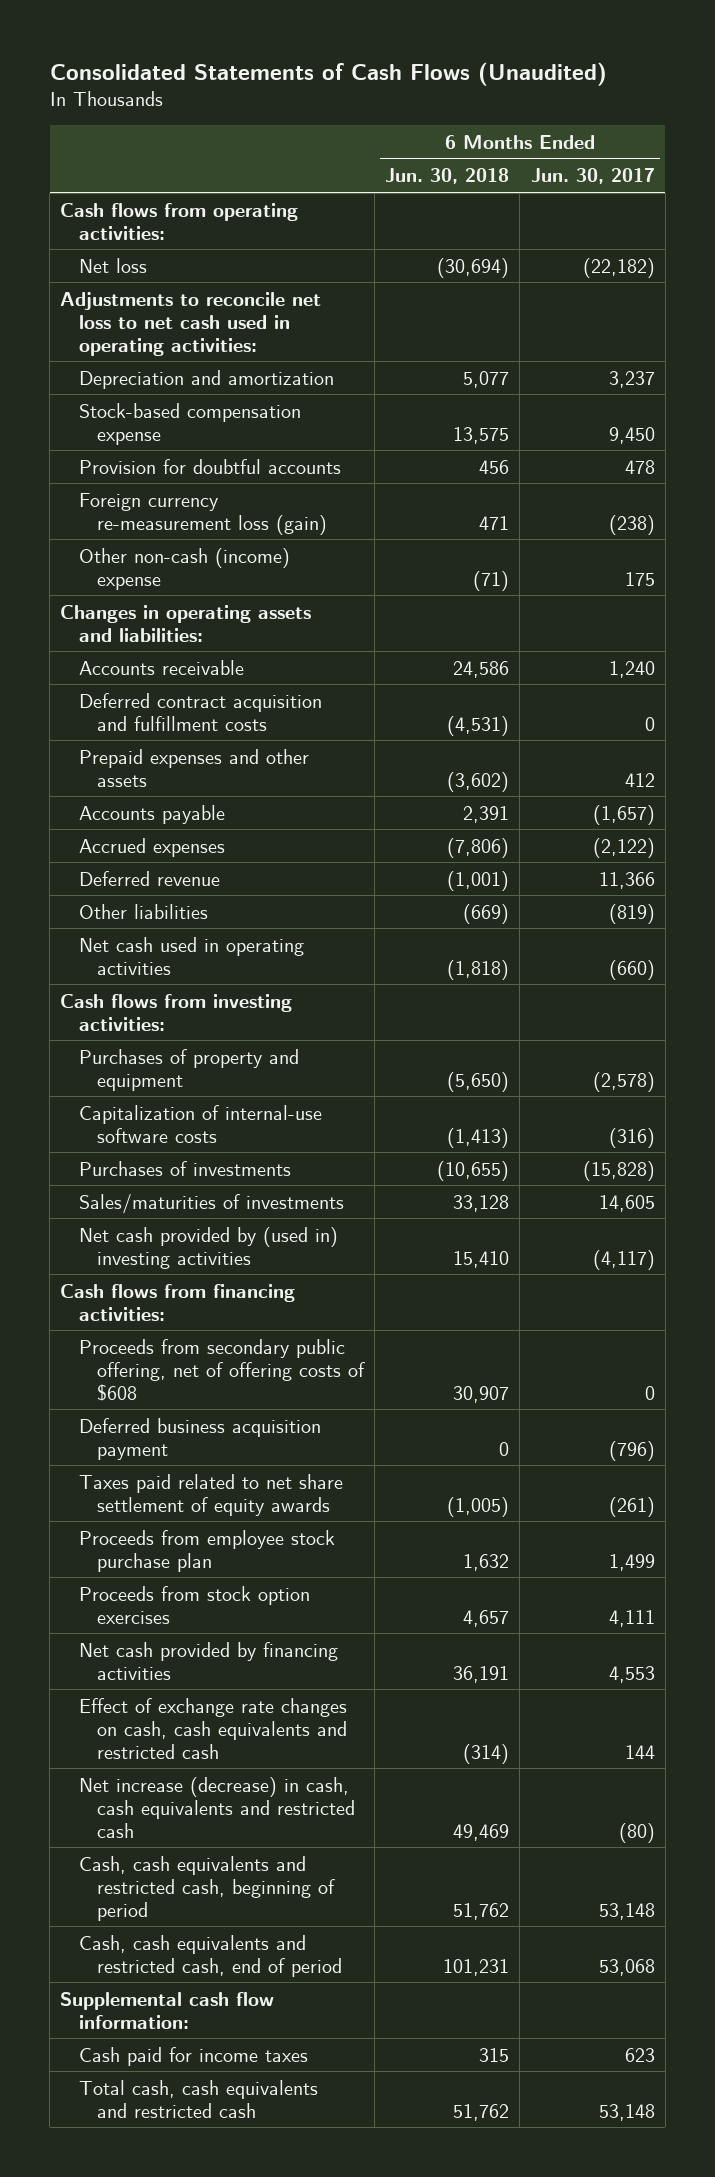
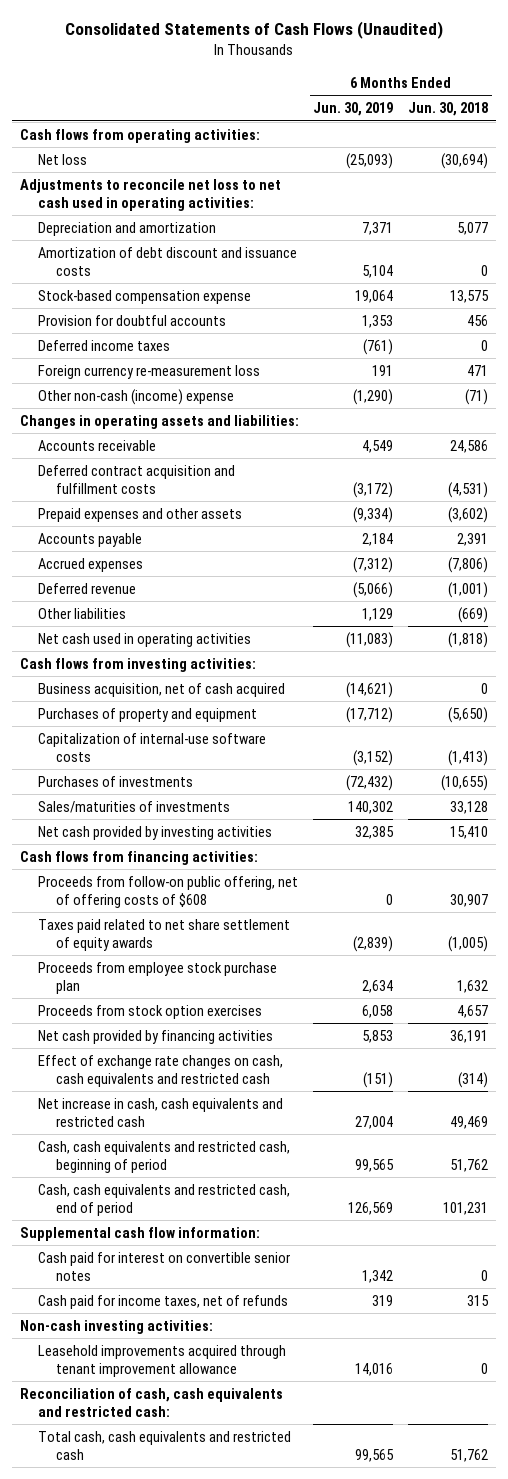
- | 6 Months Ended Jun. 30, 2018 | 6 Months Ended Jun. 30, 2017
+ | 6 Months Ended Jun. 30, 2019 | 6 Months Ended Jun. 30, 2018
+ Amortization of debt discount and issuance costs | 5,104 | 0
- Foreign currency re-measurement loss (gain) | 471 | (238)
+ Deferred income taxes | (761) | 0
+ Foreign currency re-measurement loss | 191 | 471
+ Business acquisition, net of cash acquired | (14,621) | 0
- Net cash provided by (used in) investing activities | 15,410 | (4,117)
+ Net cash provided by investing activities | 32,385 | 15,410
- Proceeds from secondary public offering, net of offering costs of $608 | 30,907 | 0
- Deferred business acquisition payment | 0 | (796)
+ Proceeds from follow-on public offering, net of offering costs of $608 | 0 | 30,907
- Net increase (decrease) in cash, cash equivalents and restricted cash | 49,469 | (80)
+ Net increase in cash, cash equivalents and restricted cash | 27,004 | 49,469
- Cash paid for income taxes | 315 | 623
+ Cash paid for interest on convertible senior notes | 1,342 | 0
+ Cash paid for income taxes, net of refunds | 319 | 315
+ Non-cash investing activities:
+ Leasehold improvements acquired through tenant improvement allowance | 14,016 | 0
+ Reconciliation of cash, cash equivalents and restricted cash:

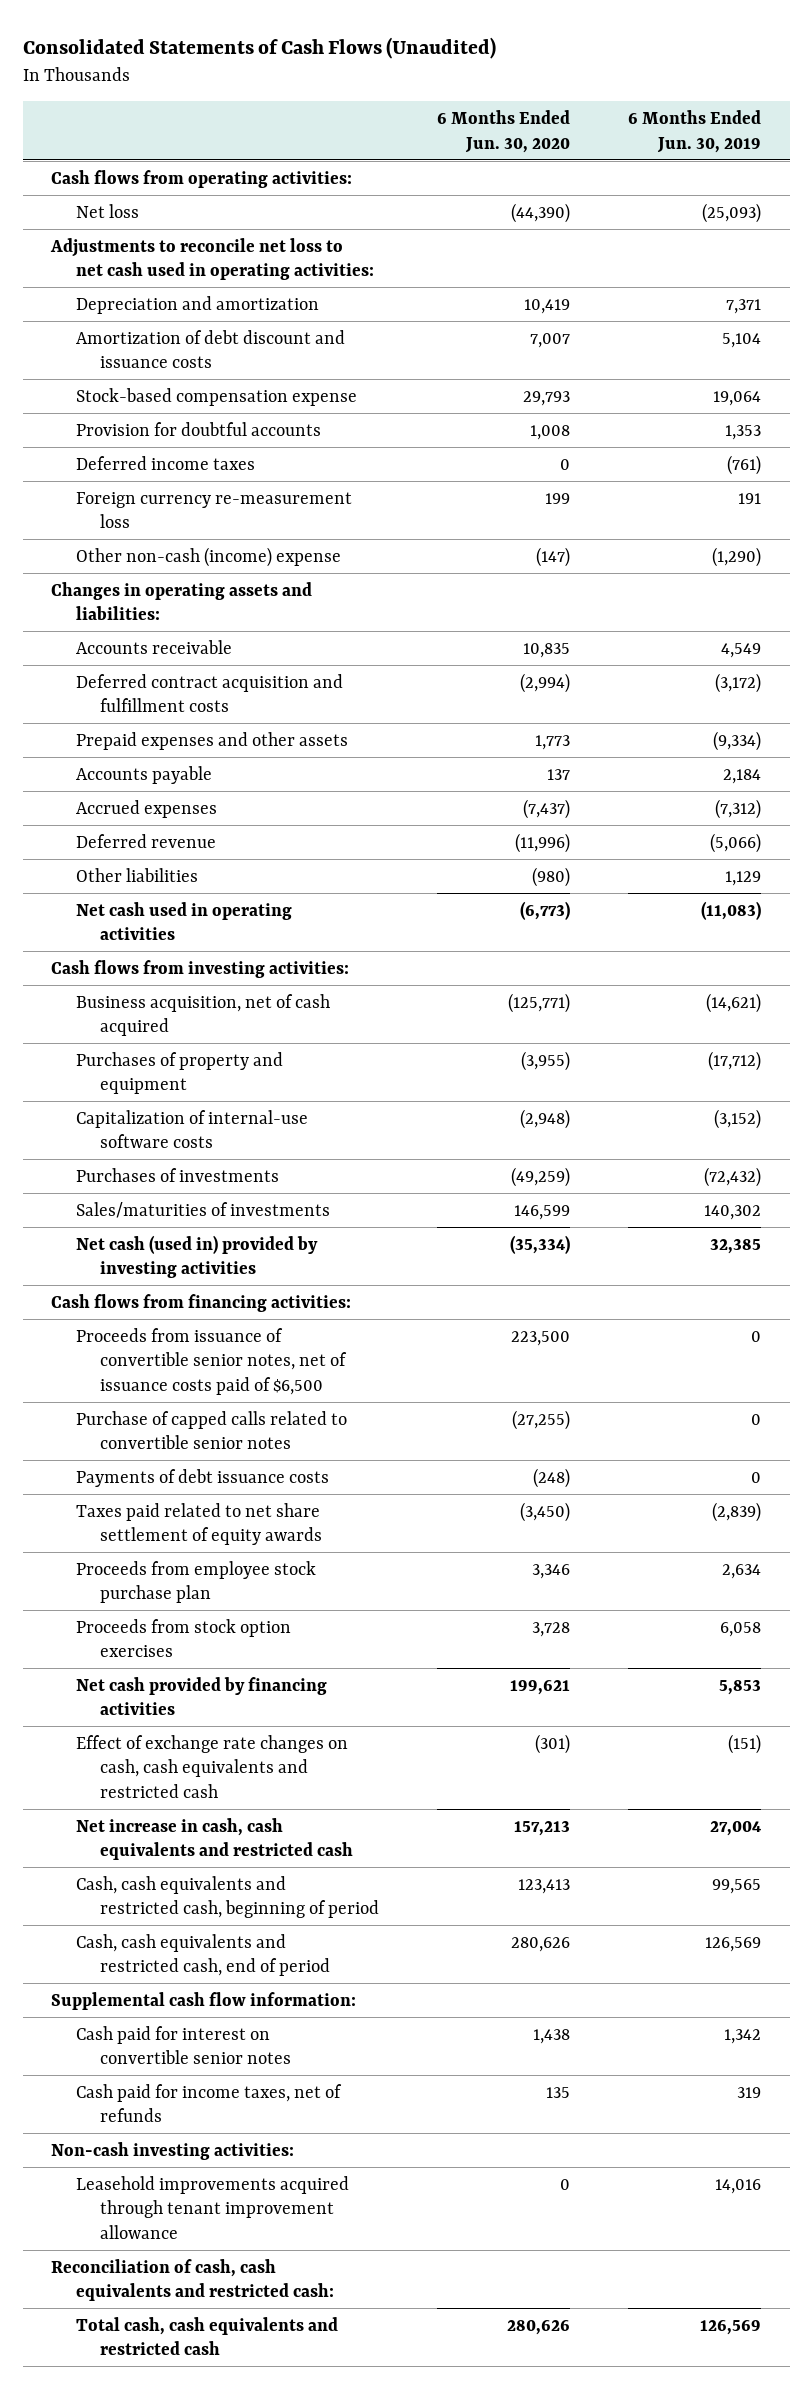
- | 6 Months Ended Jun. 30, 2019 | 6 Months Ended Jun. 30, 2018
+ | 6 Months Ended Jun. 30, 2020 | 6 Months Ended Jun. 30, 2019
- Net cash provided by investing activities | 32,385 | 15,410
+ Net cash (used in) provided by investing activities | (35,334) | 32,385
- Proceeds from follow-on public offering, net of offering costs of $608 | 0 | 30,907
+ Proceeds from issuance of convertible senior notes, net of issuance costs paid of $6,500 | 223,500 | 0
+ Purchase of capped calls related to convertible senior notes | (27,255) | 0
+ Payments of debt issuance costs | (248) | 0
- Total cash, cash equivalents and restricted cash | 99,565 | 51,762
+ Total cash, cash equivalents and restricted cash | 280,626 | 126,569

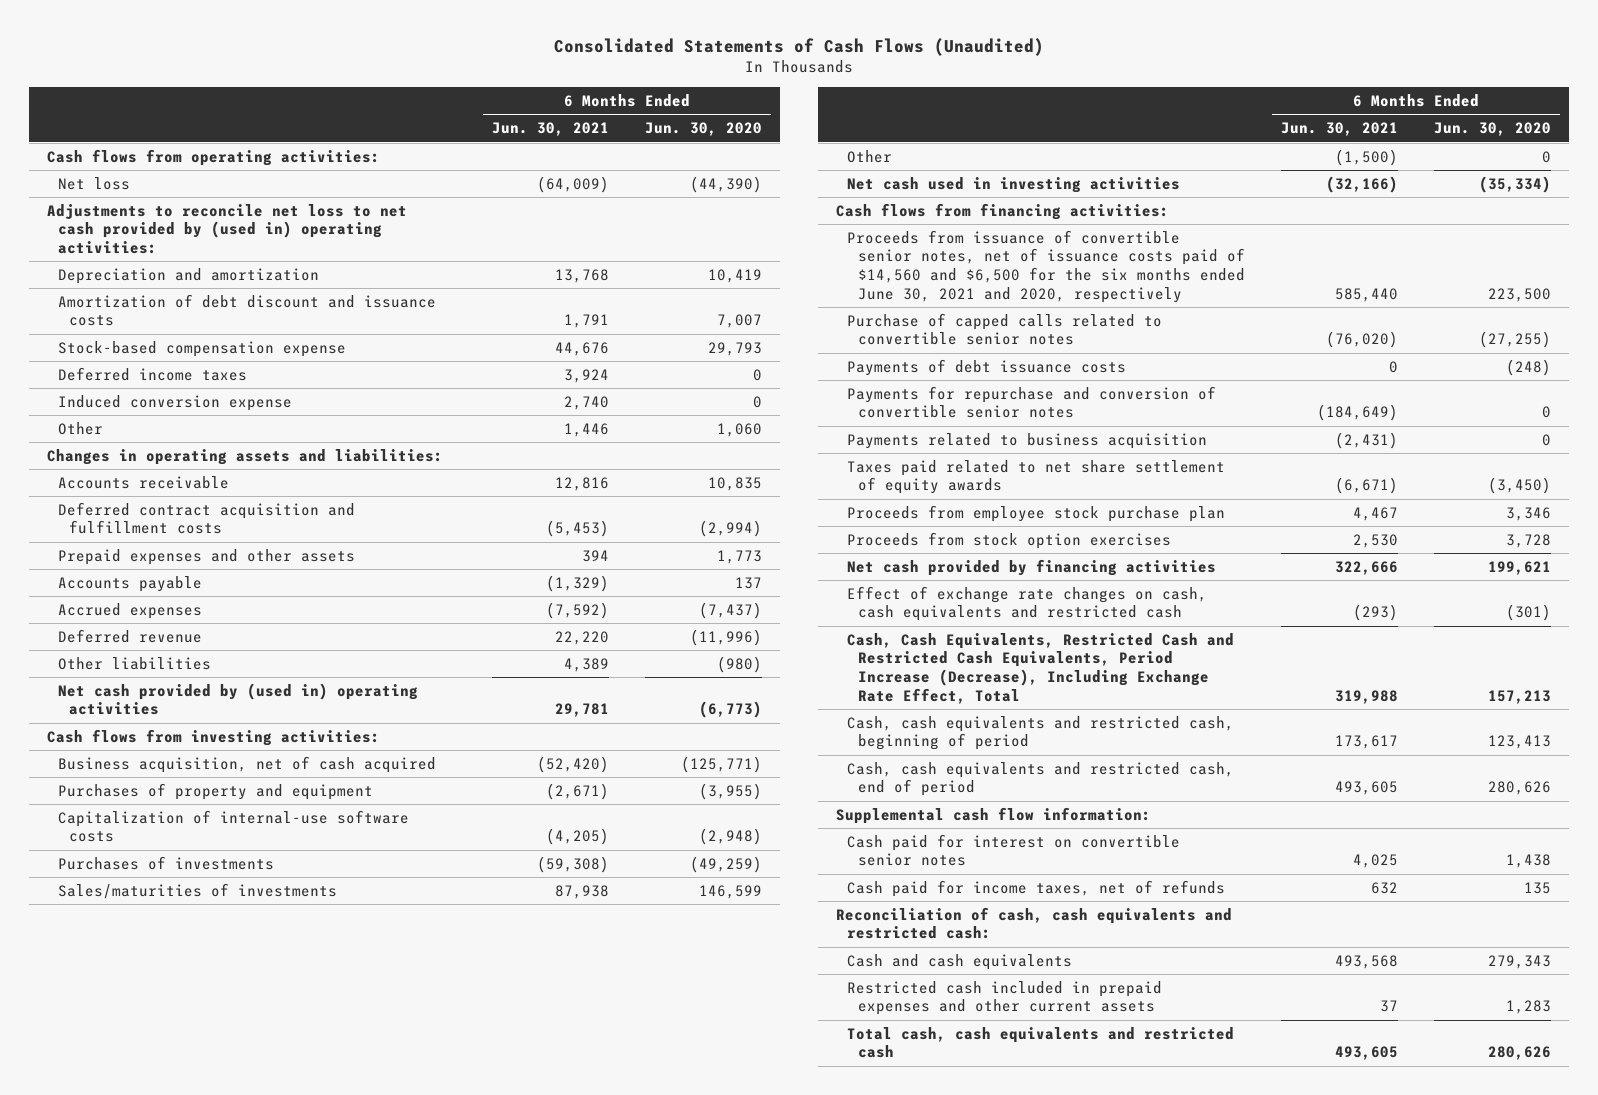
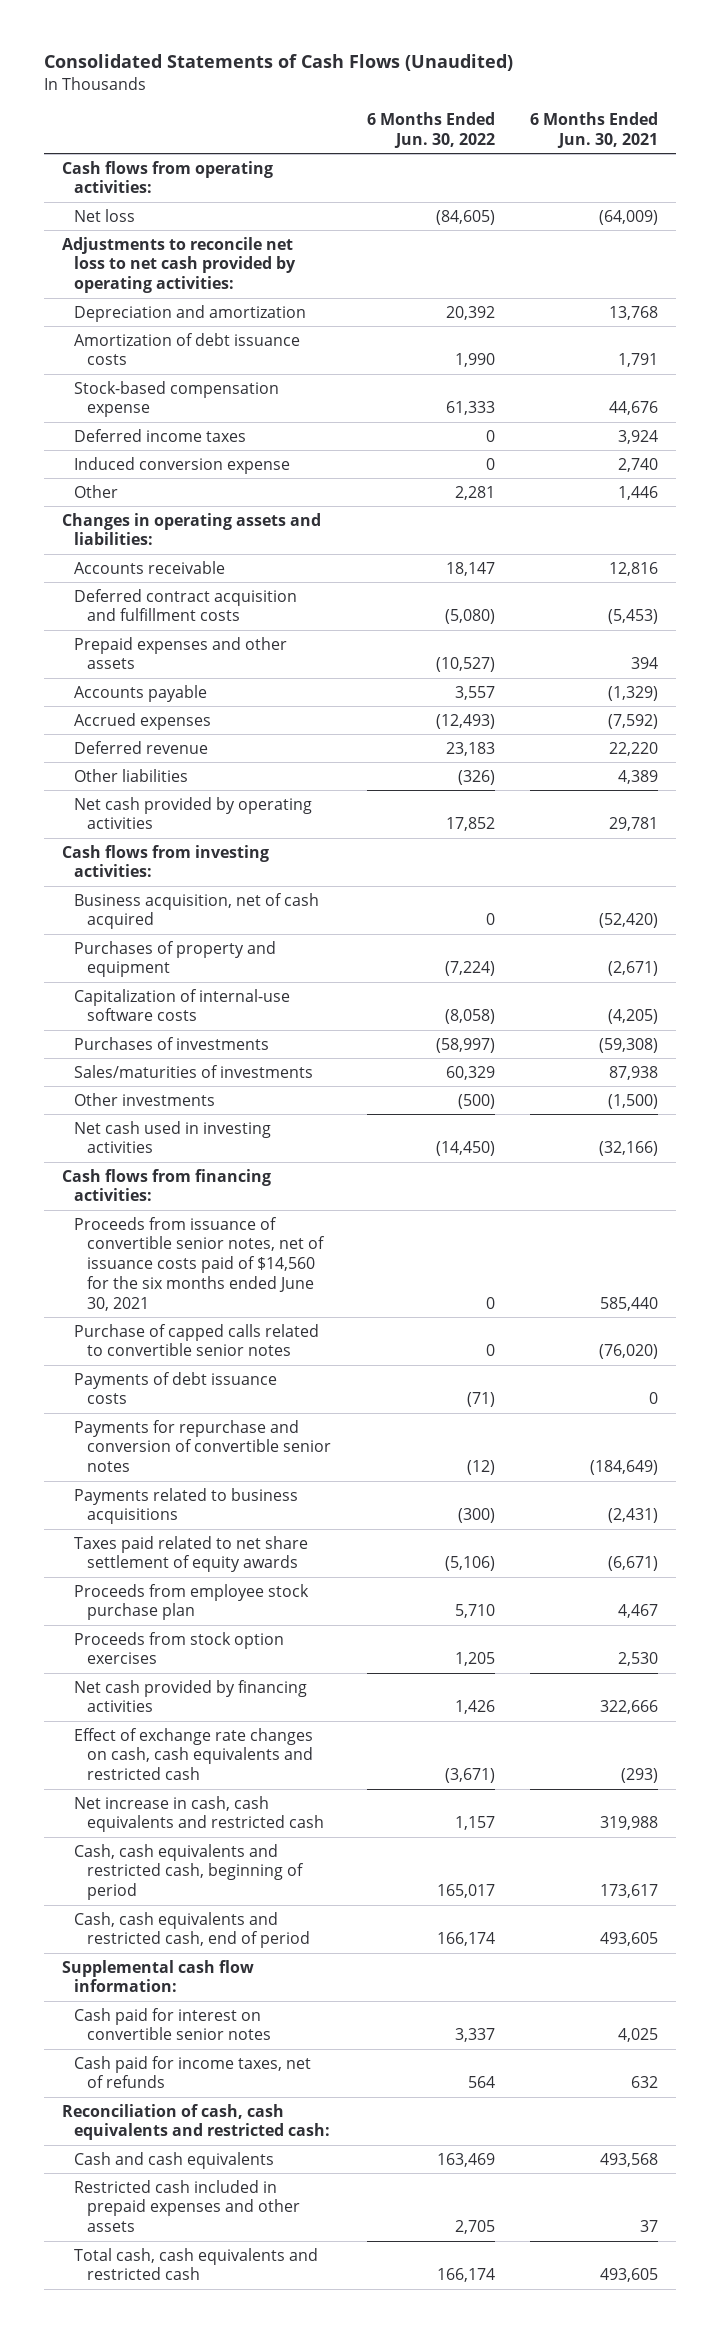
- | 6 Months Ended Jun. 30, 2021 | 6 Months Ended Jun. 30, 2020
+ | 6 Months Ended Jun. 30, 2022 | 6 Months Ended Jun. 30, 2021
- Adjustments to reconcile net loss to net cash provided by (used in) operating activities:
+ Adjustments to reconcile net loss to net cash provided by operating activities:
- Amortization of debt discount and issuance costs | 1,791 | 7,007
+ Amortization of debt issuance costs | 1,990 | 1,791
- Net cash provided by (used in) operating activities | 29,781 | (6,773)
+ Net cash provided by operating activities | 17,852 | 29,781
- Other | (1,500) | 0
+ Other investments | (500) | (1,500)
- Proceeds from issuance of convertible senior notes, net of issuance costs paid of $14,560 and $6,500 for the six months ended June 30, 2021 and 2020, respectively | 585,440 | 223,500
+ Proceeds from issuance of convertible senior notes, net of issuance costs paid of $14,560 for the six months ended June 30, 2021 | 0 | 585,440
- Payments related to business acquisition | (2,431) | 0
+ Payments related to business acquisitions | (300) | (2,431)
- Cash, Cash Equivalents, Restricted Cash and Restricted Cash Equivalents, Period Increase (Decrease), Including Exchange Rate Effect, Total | 319,988 | 157,213
+ Net increase in cash, cash equivalents and restricted cash | 1,157 | 319,988
- Restricted cash included in prepaid expenses and other current assets | 37 | 1,283
+ Restricted cash included in prepaid expenses and other assets | 2,705 | 37

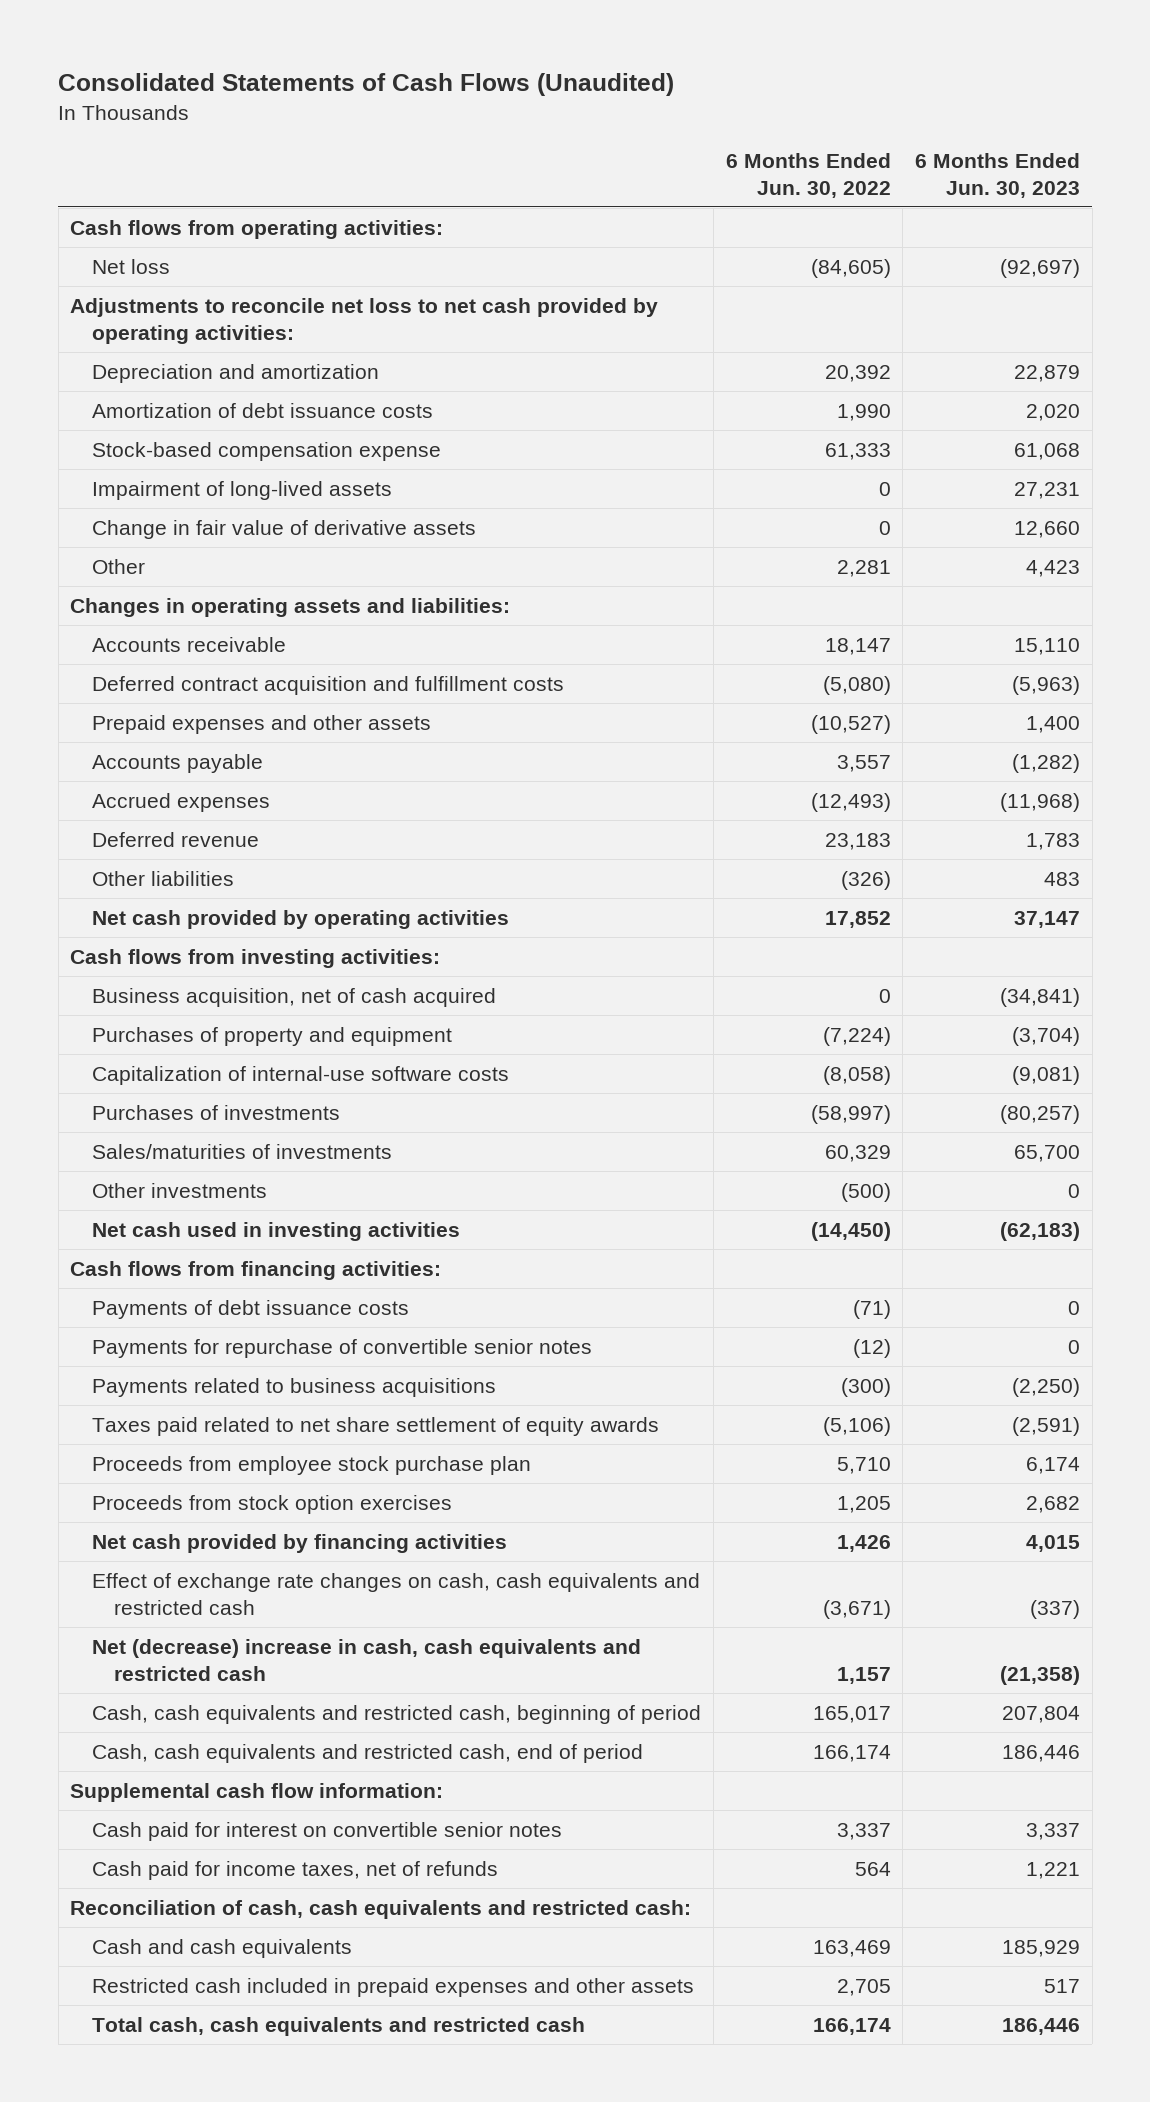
- | 6 Months Ended Jun. 30, 2022 | 6 Months Ended Jun. 30, 2021
+ | 6 Months Ended Jun. 30, 2022 | 6 Months Ended Jun. 30, 2023
- Deferred income taxes | 0 | 3,924
- Induced conversion expense | 0 | 2,740
+ Impairment of long-lived assets | 0 | 27,231
+ Change in fair value of derivative assets | 0 | 12,660
- Proceeds from issuance of convertible senior notes, net of issuance costs paid of $14,560 for the six months ended June 30, 2021 | 0 | 585,440
- Purchase of capped calls related to convertible senior notes | 0 | (76,020)
- Payments for repurchase and conversion of convertible senior notes | (12) | (184,649)
+ Payments for repurchase of convertible senior notes | (12) | 0
- Net increase in cash, cash equivalents and restricted cash | 1,157 | 319,988
+ Net (decrease) increase in cash, cash equivalents and restricted cash | 1,157 | (21,358)

